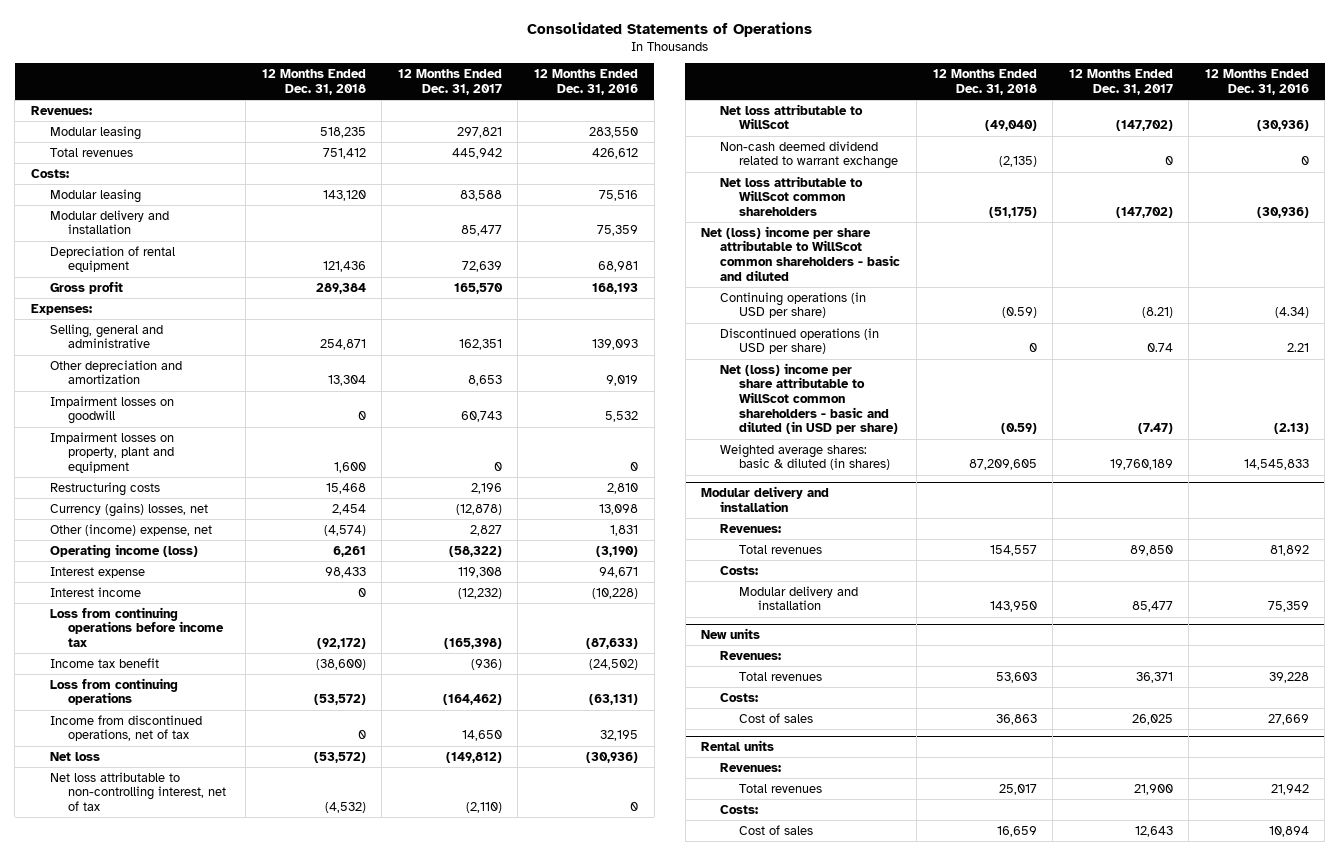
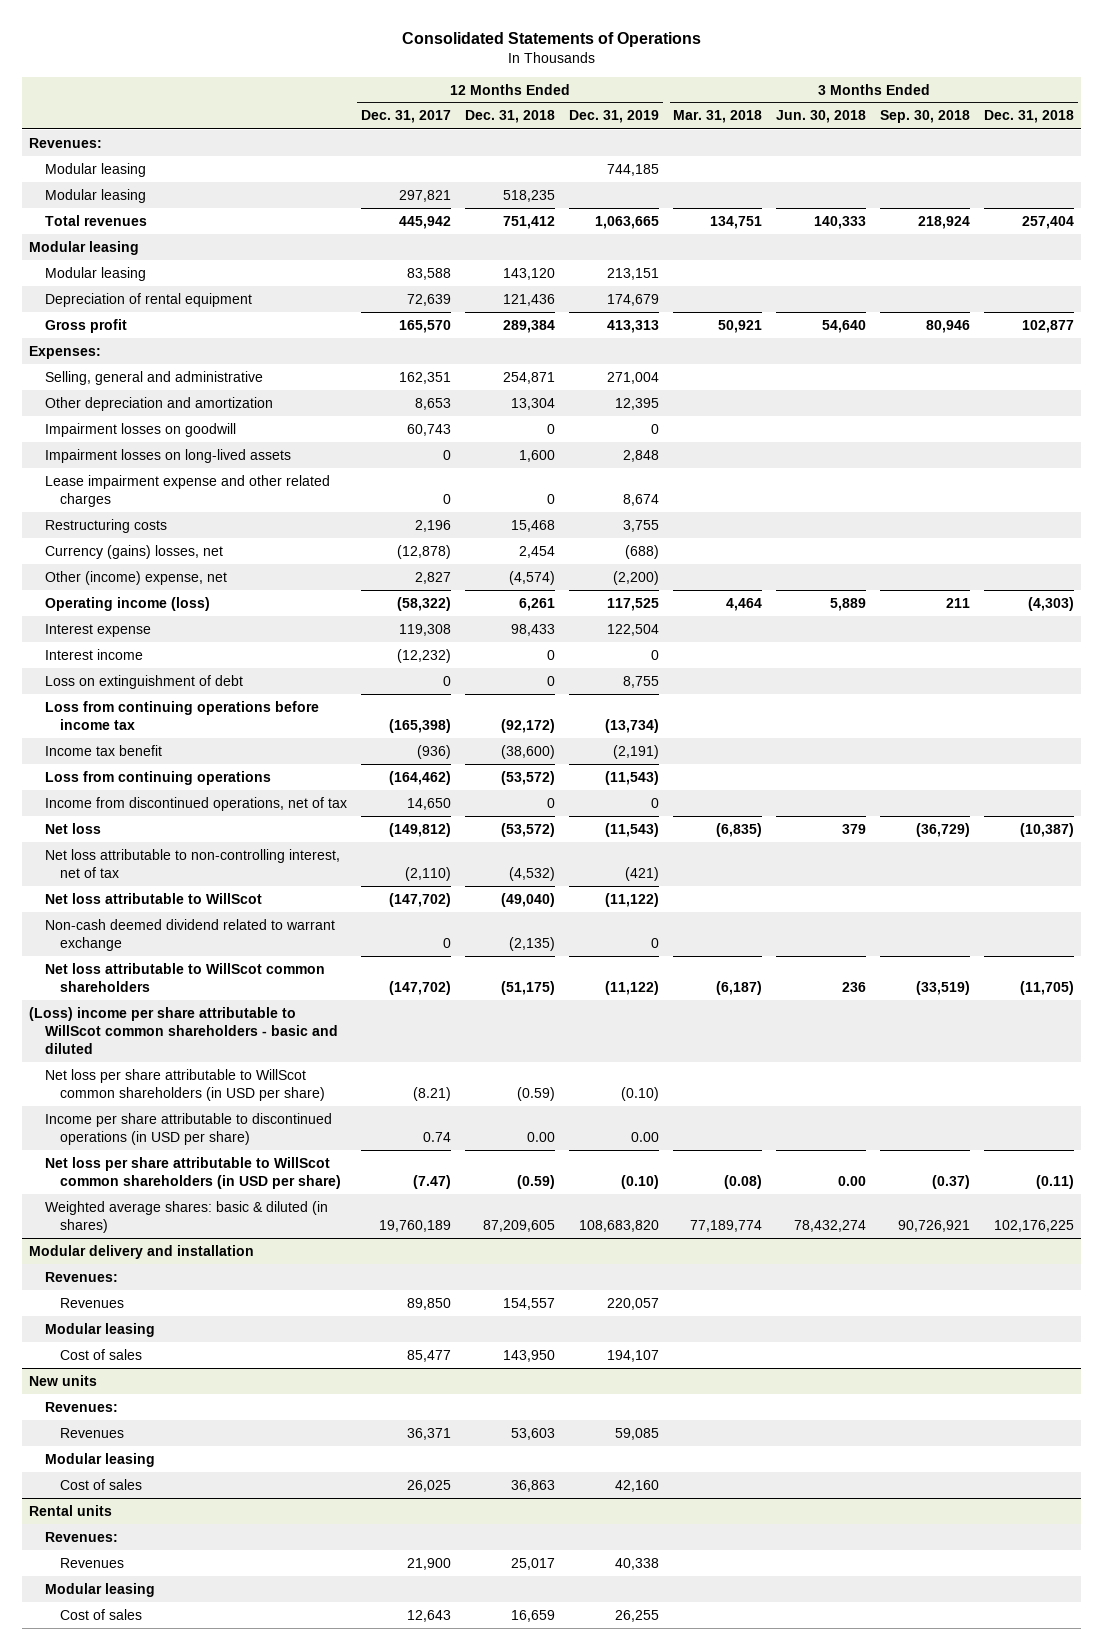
- | 12 Months Ended Dec. 31, 2018 | 12 Months Ended Dec. 31, 2017 | 12 Months Ended Dec. 31, 2016
+ | 12 Months Ended Dec. 31, 2017 | 12 Months Ended Dec. 31, 2018 | 12 Months Ended Dec. 31, 2019 | 3 Months Ended Mar. 31, 2018 | 3 Months Ended Jun. 30, 2018 | 3 Months Ended Sep. 30, 2018 | 3 Months Ended Dec. 31, 2018
+ Modular leasing | | | 744,185 | | | |
- Costs:
+ Modular leasing
- Modular delivery and installation | | 85,477 | 75,359
- Impairment losses on property, plant and equipment | 1,600 | 0 | 0
+ Impairment losses on long-lived assets | 0 | 1,600 | 2,848 | | | |
+ Lease impairment expense and other related charges | 0 | 0 | 8,674 | | | |
+ Loss on extinguishment of debt | 0 | 0 | 8,755 | | | |
- Net (loss) income per share attributable to WillScot common shareholders - basic and diluted
- Continuing operations (in USD per share) | (0.59) | (8.21) | (4.34)
- Discontinued operations (in USD per share) | 0 | 0.74 | 2.21
- Net (loss) income per share attributable to WillScot common shareholders - basic and diluted (in USD per share) | (0.59) | (7.47) | (2.13)
+ (Loss) income per share attributable to WillScot common shareholders - basic and diluted
+ Net loss per share attributable to WillScot common shareholders (in USD per share) | (8.21) | (0.59) | (0.10) | | | |
+ Income per share attributable to discontinued operations (in USD per share) | 0.74 | 0.00 | 0.00 | | | |
+ Net loss per share attributable to WillScot common shareholders (in USD per share) | (7.47) | (0.59) | (0.10) | (0.08) | 0.00 | (0.37) | (0.11)
@ Modular delivery and installation
- Total revenues | 154,557 | 89,850 | 81,892
- Costs:
- Modular delivery and installation | 143,950 | 85,477 | 75,359
+ Revenues | 89,850 | 154,557 | 220,057 | | | |
+ Modular leasing
+ Cost of sales | 85,477 | 143,950 | 194,107 | | | |
@ New units
- Total revenues | 53,603 | 36,371 | 39,228
- Costs:
+ Revenues | 36,371 | 53,603 | 59,085 | | | |
+ Modular leasing
@ Rental units
- Total revenues | 25,017 | 21,900 | 21,942
- Costs:
+ Revenues | 21,900 | 25,017 | 40,338 | | | |
+ Modular leasing

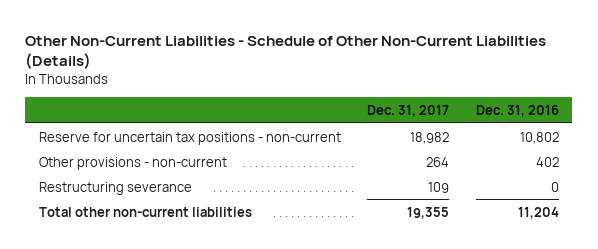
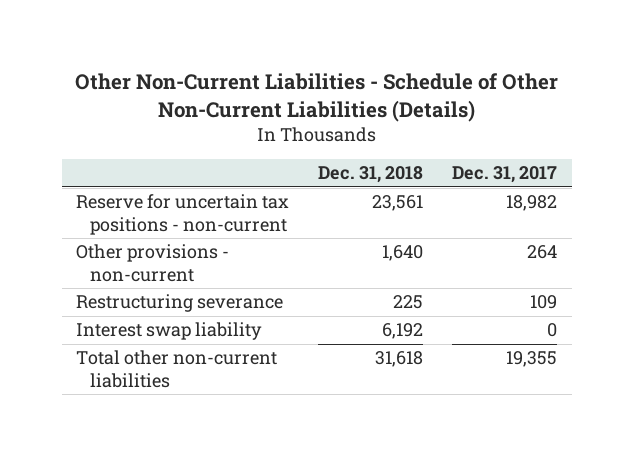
- | Dec. 31, 2017 | Dec. 31, 2016
+ | Dec. 31, 2018 | Dec. 31, 2017
+ Interest swap liability | 6,192 | 0

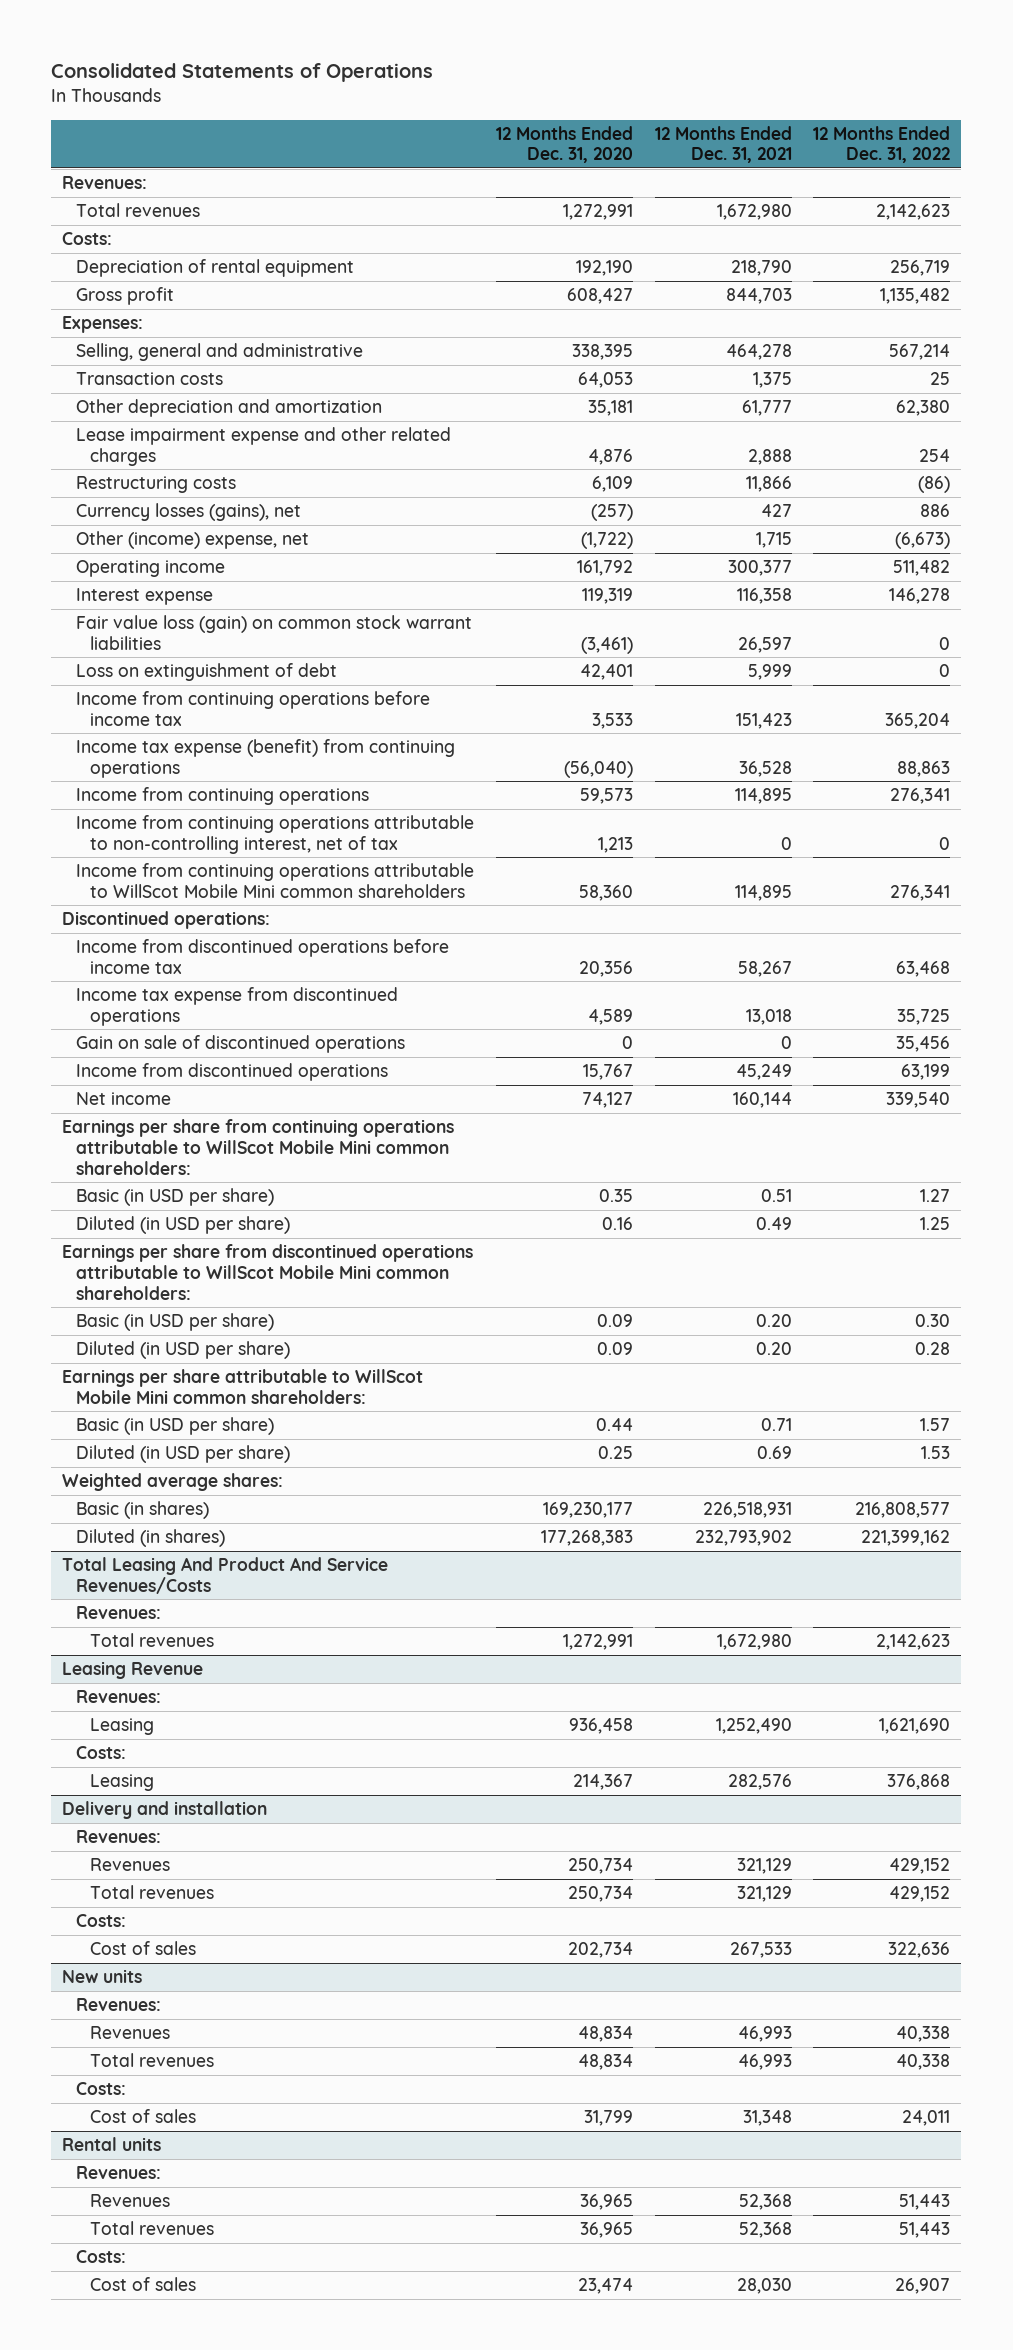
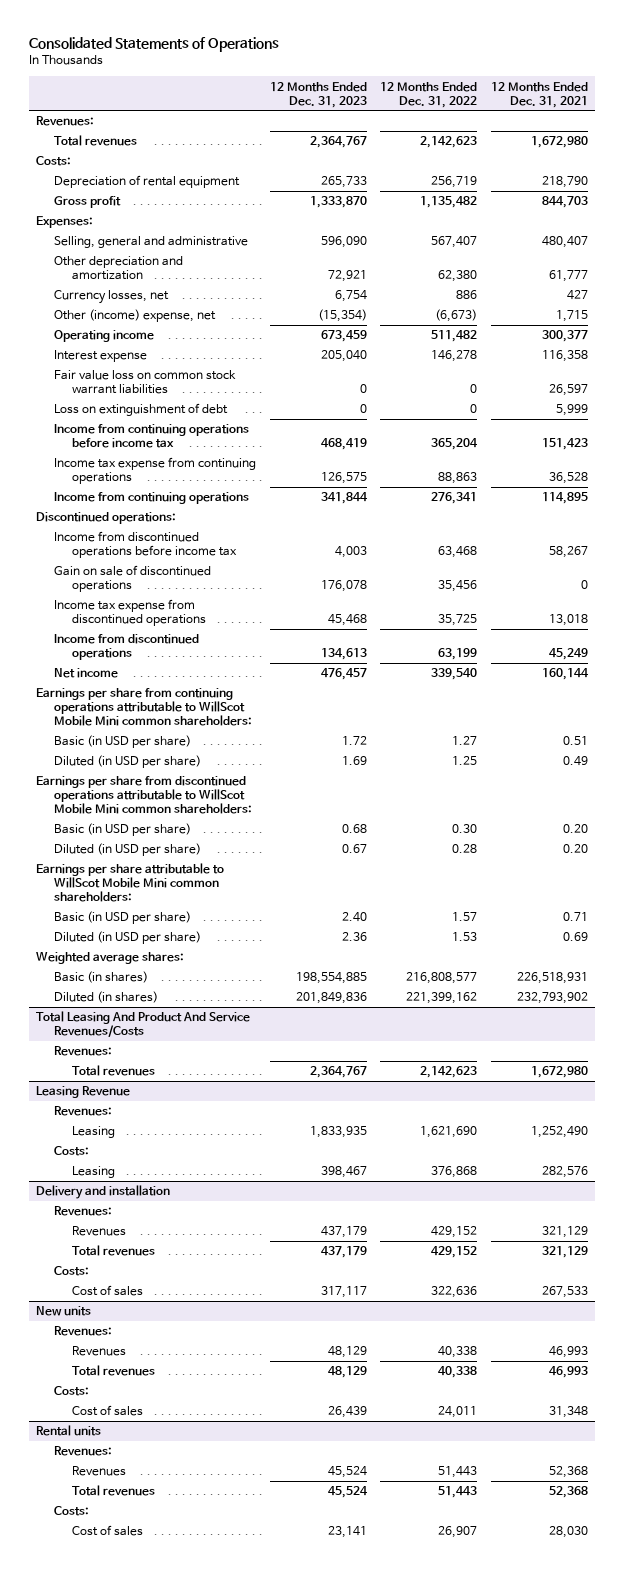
- | 12 Months Ended Dec. 31, 2020 | 12 Months Ended Dec. 31, 2021 | 12 Months Ended Dec. 31, 2022
+ | 12 Months Ended Dec. 31, 2023 | 12 Months Ended Dec. 31, 2022 | 12 Months Ended Dec. 31, 2021
- Selling, general and administrative | 338,395 | 464,278 | 567,214
- Transaction costs | 64,053 | 1,375 | 25
+ Selling, general and administrative | 596,090 | 567,407 | 480,407
- Lease impairment expense and other related charges | 4,876 | 2,888 | 254
- Restructuring costs | 6,109 | 11,866 | (86)
- Currency losses (gains), net | (257) | 427 | 886
+ Currency losses, net | 6,754 | 886 | 427
- Fair value loss (gain) on common stock warrant liabilities | (3,461) | 26,597 | 0
+ Fair value loss on common stock warrant liabilities | 0 | 0 | 26,597
- Income tax expense (benefit) from continuing operations | (56,040) | 36,528 | 88,863
+ Income tax expense from continuing operations | 126,575 | 88,863 | 36,528
- Income from continuing operations attributable to non-controlling interest, net of tax | 1,213 | 0 | 0
- Income from continuing operations attributable to WillScot Mobile Mini common shareholders | 58,360 | 114,895 | 276,341
moved down: Income tax expense from discontinued operations | 45,468 | 35,725 | 13,018

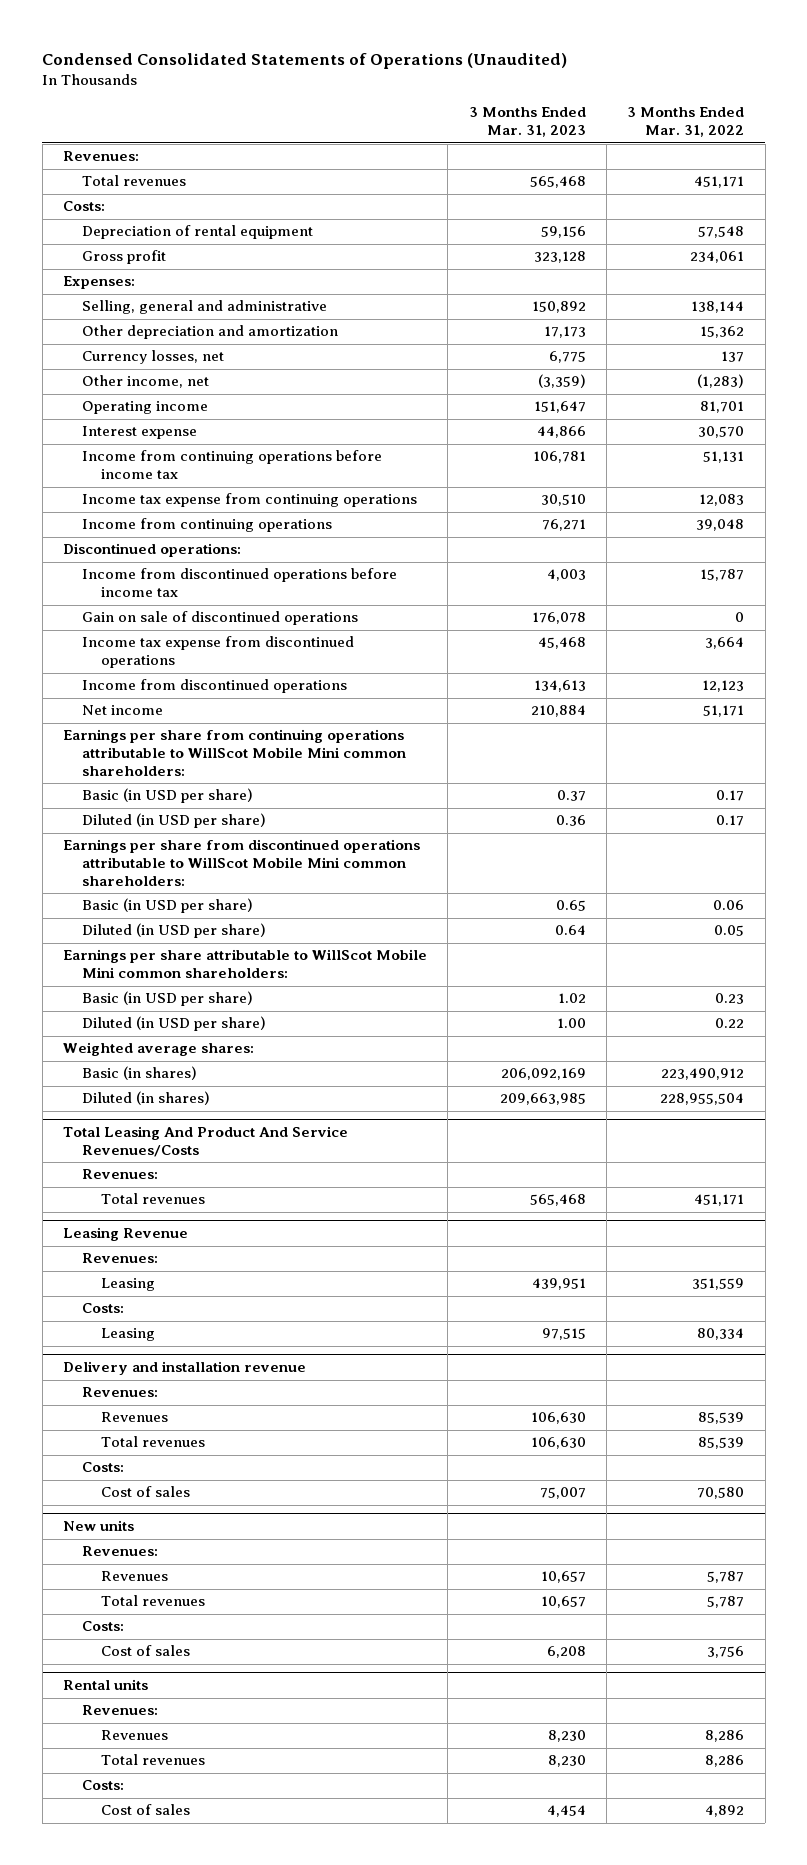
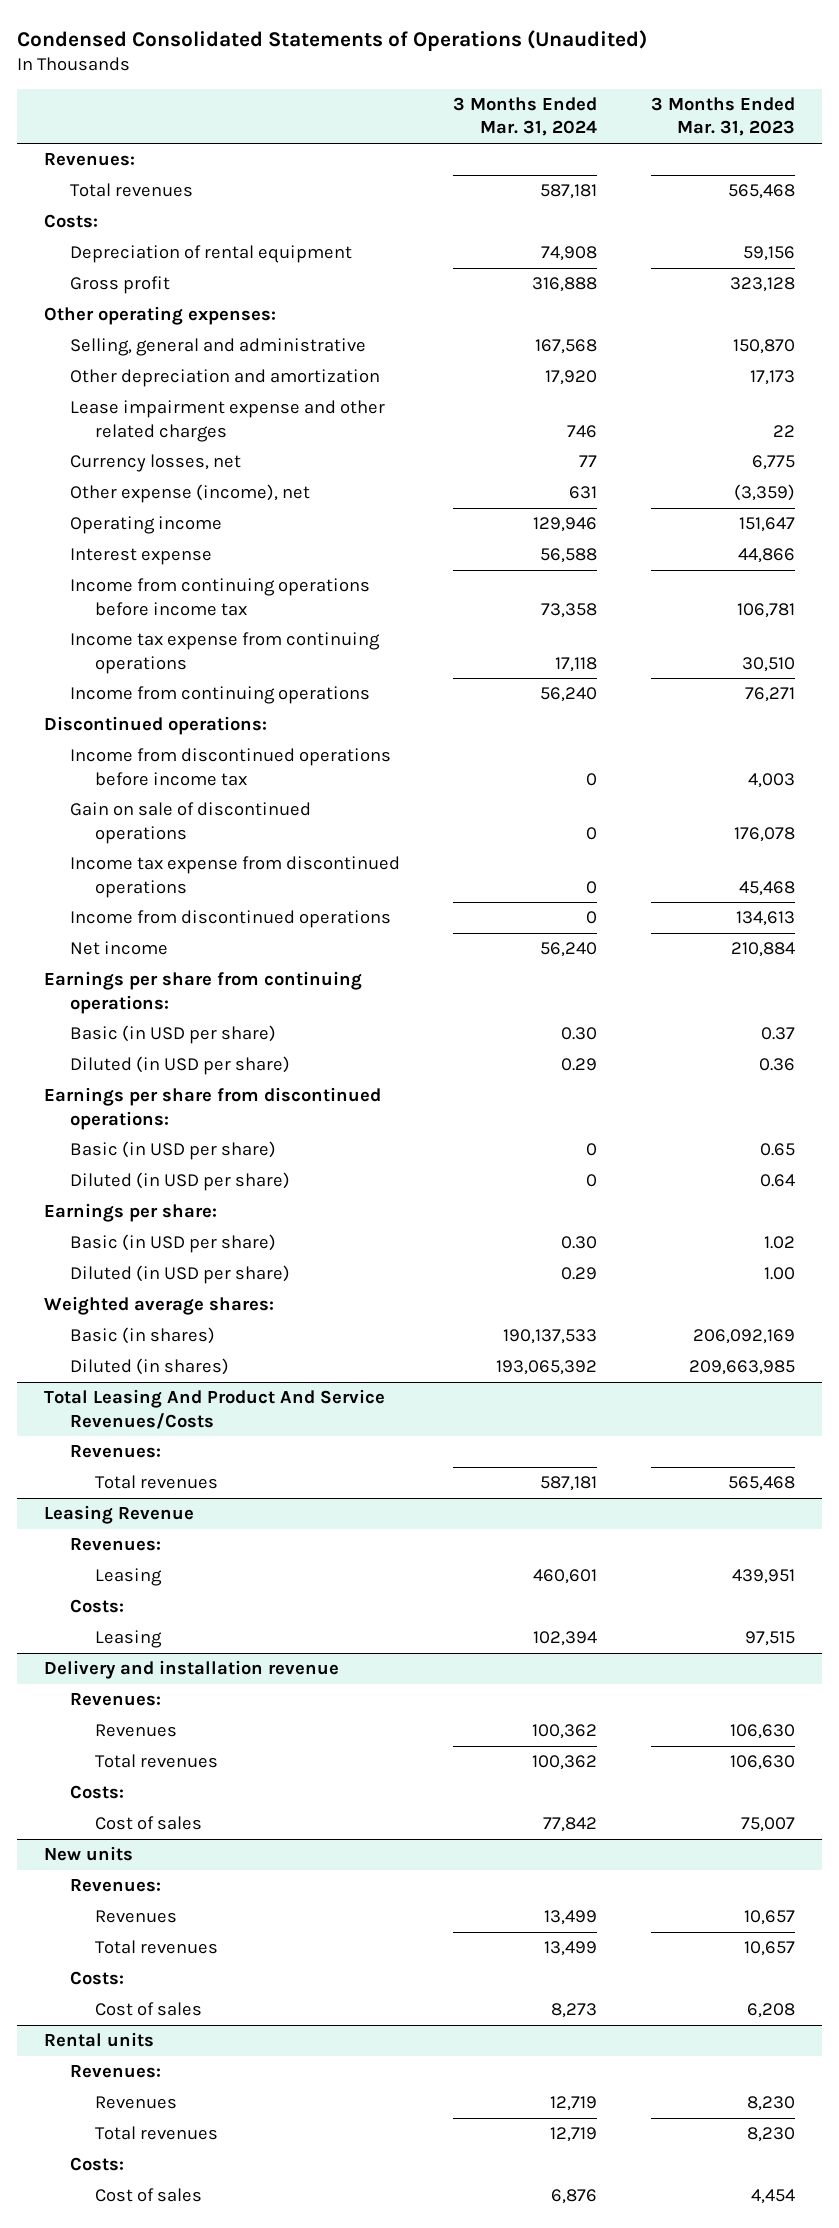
- | 3 Months Ended Mar. 31, 2023 | 3 Months Ended Mar. 31, 2022
+ | 3 Months Ended Mar. 31, 2024 | 3 Months Ended Mar. 31, 2023
- Expenses:
- Selling, general and administrative | 150,892 | 138,144
+ Other operating expenses:
+ Selling, general and administrative | 167,568 | 150,870
+ Lease impairment expense and other related charges | 746 | 22
- Other income, net | (3,359) | (1,283)
+ Other expense (income), net | 631 | (3,359)
- Earnings per share from continuing operations attributable to WillScot Mobile Mini common shareholders:
+ Earnings per share from continuing operations:
- Earnings per share from discontinued operations attributable to WillScot Mobile Mini common shareholders:
+ Earnings per share from discontinued operations:
- Earnings per share attributable to WillScot Mobile Mini common shareholders:
+ Earnings per share:

